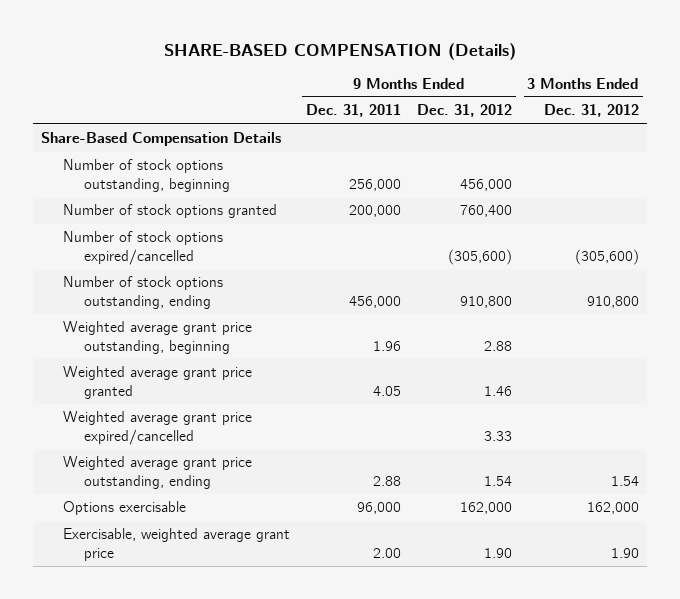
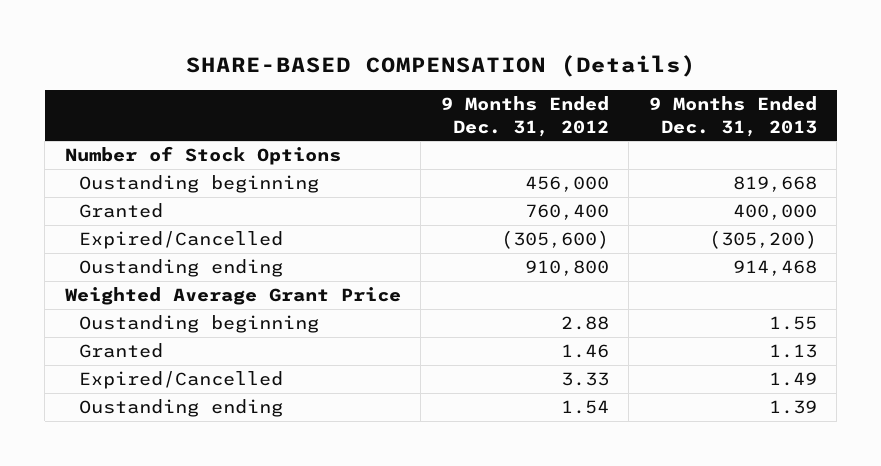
- | 9 Months Ended Dec. 31, 2011 | 9 Months Ended Dec. 31, 2012 | 3 Months Ended Dec. 31, 2012
+ | 9 Months Ended Dec. 31, 2012 | 9 Months Ended Dec. 31, 2013
- Share-Based Compensation Details
- Number of stock options outstanding, beginning | 256,000 | 456,000 |
- Number of stock options granted | 200,000 | 760,400 |
- Number of stock options expired/cancelled | | (305,600) | (305,600)
- Number of stock options outstanding, ending | 456,000 | 910,800 | 910,800
- Weighted average grant price outstanding, beginning | 1.96 | 2.88 |
- Weighted average grant price granted | 4.05 | 1.46 |
- Weighted average grant price expired/cancelled | | 3.33 |
- Weighted average grant price outstanding, ending | 2.88 | 1.54 | 1.54
- Options exercisable | 96,000 | 162,000 | 162,000
- Exercisable, weighted average grant price | 2.00 | 1.90 | 1.90
+ Number of Stock Options
+ Oustanding beginning | 456,000 | 819,668
+ Granted | 760,400 | 400,000
+ Expired/Cancelled | (305,600) | (305,200)
+ Oustanding ending | 910,800 | 914,468
+ Weighted Average Grant Price
+ Oustanding beginning | 2.88 | 1.55
+ Granted | 1.46 | 1.13
+ Expired/Cancelled | 3.33 | 1.49
+ Oustanding ending | 1.54 | 1.39

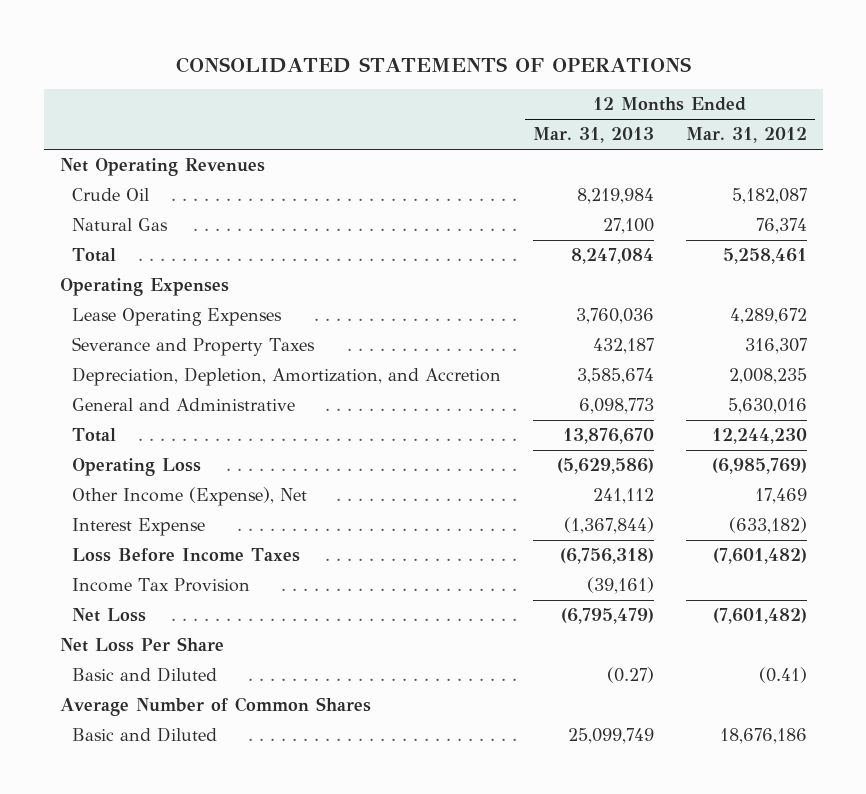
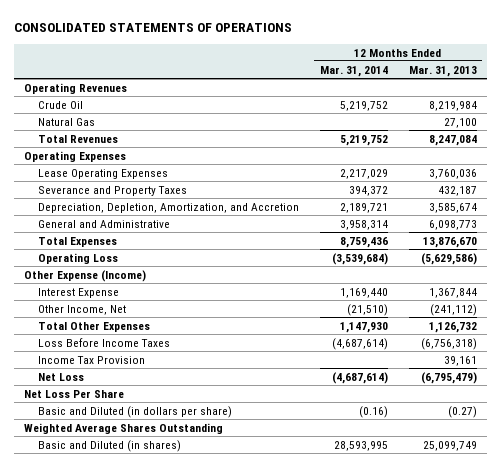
- | 12 Months Ended Mar. 31, 2013 | 12 Months Ended Mar. 31, 2012
+ | 12 Months Ended Mar. 31, 2014 | 12 Months Ended Mar. 31, 2013
- Net Operating Revenues
+ Operating Revenues
- Total | 8,247,084 | 5,258,461
+ Total Revenues | 5,219,752 | 8,247,084
- Total | 13,876,670 | 12,244,230
+ Total Expenses | 8,759,436 | 13,876,670
- Other Income (Expense), Net | 241,112 | 17,469
- Interest Expense | (1,367,844) | (633,182)
+ Other Expense (Income)
+ Interest Expense | 1,169,440 | 1,367,844
+ Other Income, Net | (21,510) | (241,112)
+ Total Other Expenses | 1,147,930 | 1,126,732
- Income Tax Provision | (39,161) |
+ Income Tax Provision | | 39,161
- Basic and Diluted | (0.27) | (0.41)
- Average Number of Common Shares
- Basic and Diluted | 25,099,749 | 18,676,186
+ Basic and Diluted (in dollars per share) | (0.16) | (0.27)
+ Weighted Average Shares Outstanding
+ Basic and Diluted (in shares) | 28,593,995 | 25,099,749

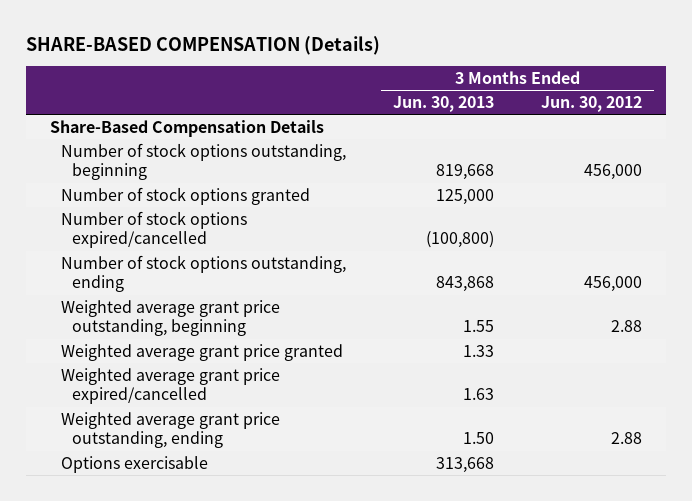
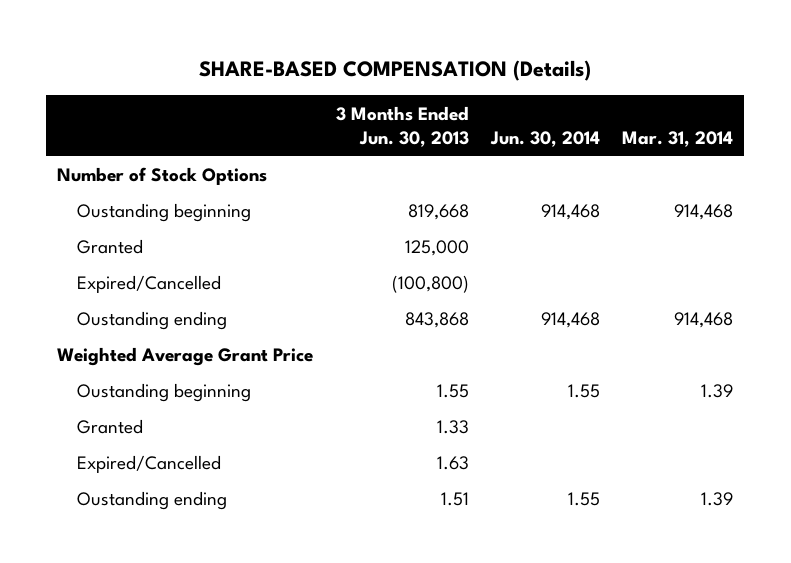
- | 3 Months Ended Jun. 30, 2013 | 3 Months Ended Jun. 30, 2012
+ | 3 Months Ended Jun. 30, 2013 | Jun. 30, 2014 | Mar. 31, 2014
- Share-Based Compensation Details
- Number of stock options outstanding, beginning | 819,668 | 456,000
- Number of stock options granted | 125,000 |
- Number of stock options expired/cancelled | (100,800) |
- Number of stock options outstanding, ending | 843,868 | 456,000
- Weighted average grant price outstanding, beginning | 1.55 | 2.88
- Weighted average grant price granted | 1.33 |
- Weighted average grant price expired/cancelled | 1.63 |
- Weighted average grant price outstanding, ending | 1.50 | 2.88
- Options exercisable | 313,668 |
+ Number of Stock Options
+ Oustanding beginning | 819,668 | 914,468 | 914,468
+ Granted | 125,000 | |
+ Expired/Cancelled | (100,800) | |
+ Oustanding ending | 843,868 | 914,468 | 914,468
+ Weighted Average Grant Price
+ Oustanding beginning | 1.55 | 1.55 | 1.39
+ Granted | 1.33 | |
+ Expired/Cancelled | 1.63 | |
+ Oustanding ending | 1.51 | 1.55 | 1.39

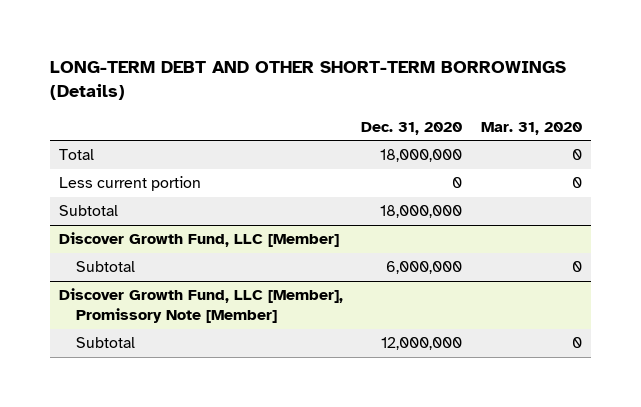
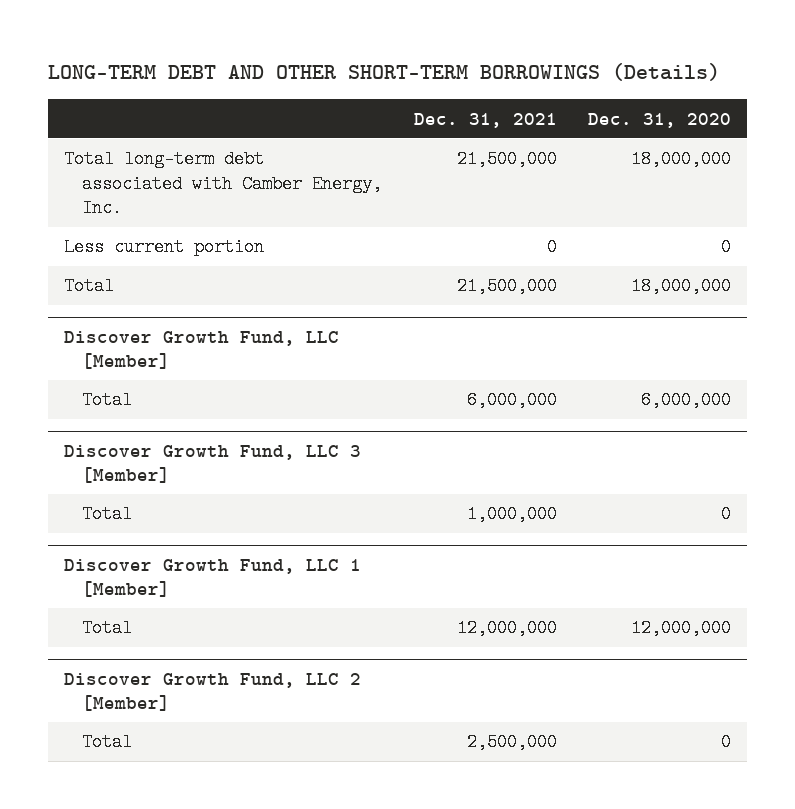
- | Dec. 31, 2020 | Mar. 31, 2020
+ | Dec. 31, 2021 | Dec. 31, 2020
+ Total long-term debt associated with Camber Energy, Inc. | 21,500,000 | 18,000,000
- Subtotal | 18,000,000 |
moved down: Total | 21,500,000 | 18,000,000
@ Discover Growth Fund, LLC [Member]
- Subtotal | 6,000,000 | 0
- Discover Growth Fund, LLC [Member], Promissory Note [Member]
- Subtotal | 12,000,000 | 0
@ Discover Growth Fund, LLC [Member]
+ Total | 6,000,000 | 6,000,000
+ Discover Growth Fund, LLC 3 [Member]
+ Total | 1,000,000 | 0
+ Discover Growth Fund, LLC 1 [Member]
+ Total | 12,000,000 | 12,000,000
+ Discover Growth Fund, LLC 2 [Member]
+ Total | 2,500,000 | 0

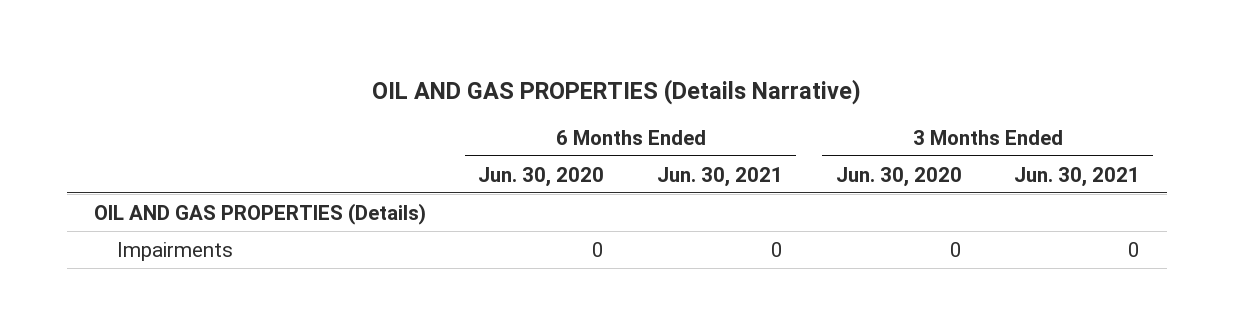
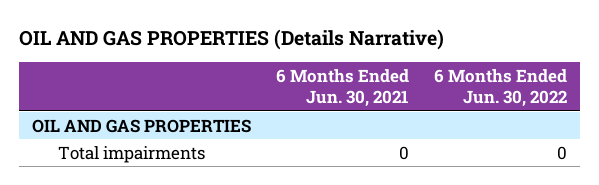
- | 6 Months Ended Jun. 30, 2020 | 6 Months Ended Jun. 30, 2021 | 3 Months Ended Jun. 30, 2020 | 3 Months Ended Jun. 30, 2021
+ | 6 Months Ended Jun. 30, 2021 | 6 Months Ended Jun. 30, 2022
- OIL AND GAS PROPERTIES (Details)
- Impairments | 0 | 0 | 0 | 0
+ OIL AND GAS PROPERTIES
+ Total impairments | 0 | 0

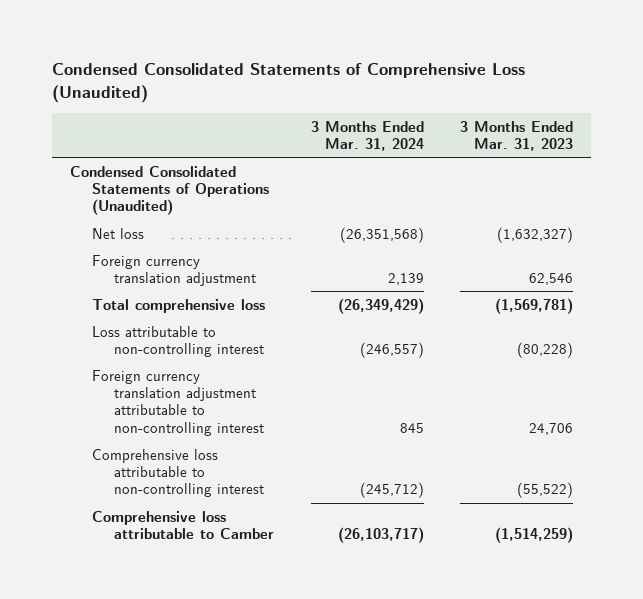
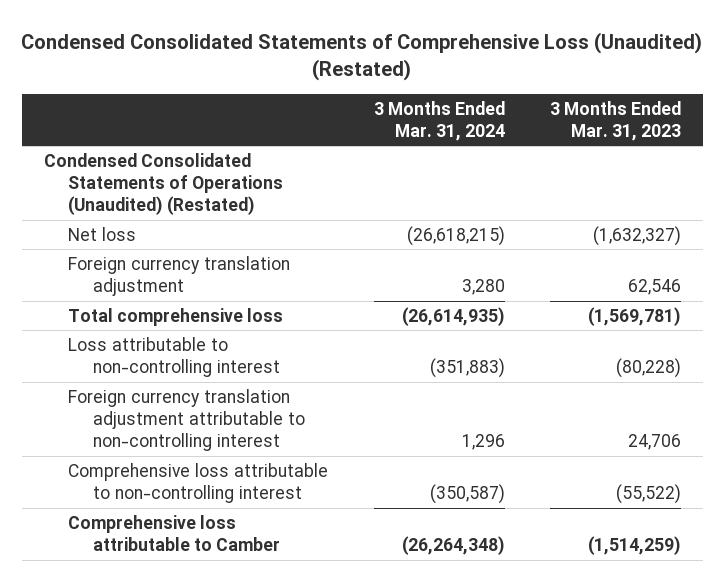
- Condensed Consolidated Statements of Comprehensive Loss (Unaudited)
+ Condensed Consolidated Statements of Comprehensive Loss (Unaudited) (Restated)
- Condensed Consolidated Statements of Operations (Unaudited)
- Net loss | (26,351,568) | (1,632,327)
- Foreign currency translation adjustment | 2,139 | 62,546
- Total comprehensive loss | (26,349,429) | (1,569,781)
- Loss attributable to non-controlling interest | (246,557) | (80,228)
- Foreign currency translation adjustment attributable to non-controlling interest | 845 | 24,706
- Comprehensive loss attributable to non-controlling interest | (245,712) | (55,522)
- Comprehensive loss attributable to Camber | (26,103,717) | (1,514,259)
+ Condensed Consolidated Statements of Operations (Unaudited) (Restated)
+ Net loss | (26,618,215) | (1,632,327)
+ Foreign currency translation adjustment | 3,280 | 62,546
+ Total comprehensive loss | (26,614,935) | (1,569,781)
+ Loss attributable to non-controlling interest | (351,883) | (80,228)
+ Foreign currency translation adjustment attributable to non-controlling interest | 1,296 | 24,706
+ Comprehensive loss attributable to non-controlling interest | (350,587) | (55,522)
+ Comprehensive loss attributable to Camber | (26,264,348) | (1,514,259)

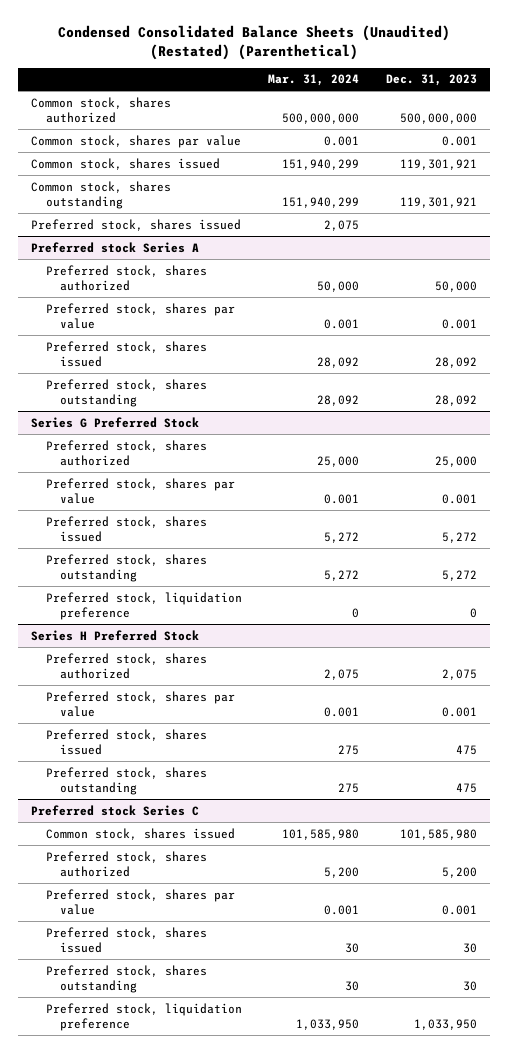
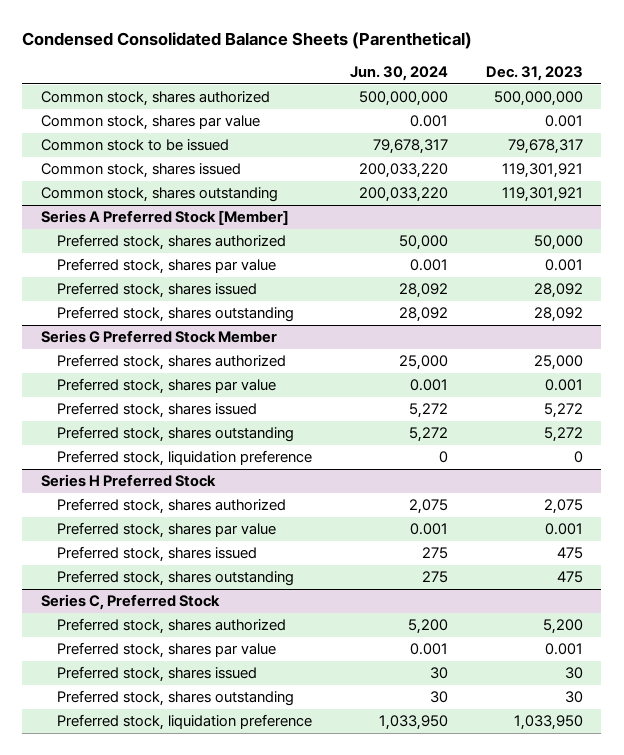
- Condensed Consolidated Balance Sheets (Unaudited) (Restated) (Parenthetical)
+ Condensed Consolidated Balance Sheets (Parenthetical)
- | Mar. 31, 2024 | Dec. 31, 2023
+ | Jun. 30, 2024 | Dec. 31, 2023
+ Common stock to be issued | 79,678,317 | 79,678,317
- Preferred stock, shares issued | 2,075 |
- Preferred stock Series A
+ Series A Preferred Stock [Member]
- Series G Preferred Stock
+ Series G Preferred Stock Member
- Preferred stock Series C
- Common stock, shares issued | 101,585,980 | 101,585,980
+ Series C, Preferred Stock

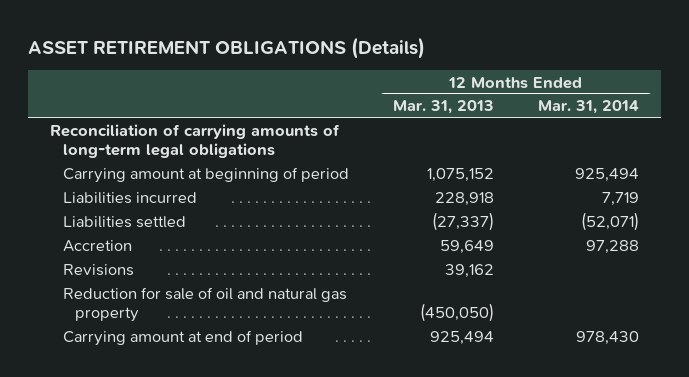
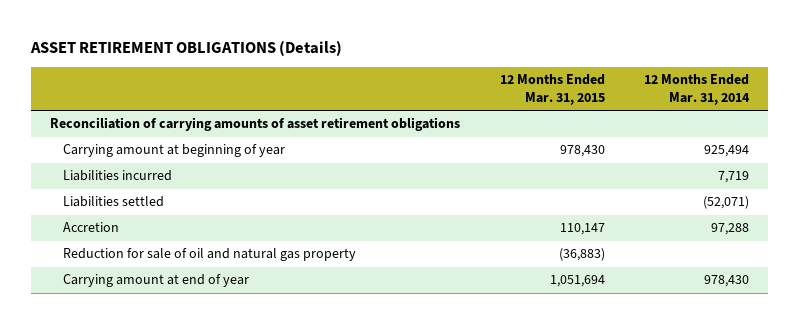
- | 12 Months Ended Mar. 31, 2013 | 12 Months Ended Mar. 31, 2014
+ | 12 Months Ended Mar. 31, 2015 | 12 Months Ended Mar. 31, 2014
- Reconciliation of carrying amounts of long-term legal obligations
- Carrying amount at beginning of period | 1,075,152 | 925,494
+ Reconciliation of carrying amounts of asset retirement obligations
+ Carrying amount at beginning of year | 978,430 | 925,494
- Revisions | 39,162 |
- Carrying amount at end of period | 925,494 | 978,430
+ Carrying amount at end of year | 1,051,694 | 978,430

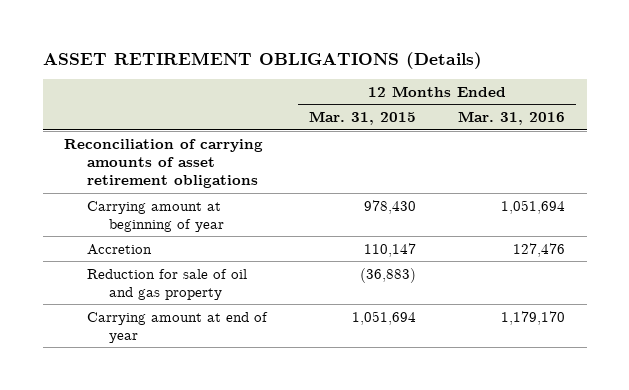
- | 12 Months Ended Mar. 31, 2015 | 12 Months Ended Mar. 31, 2014
+ | 12 Months Ended Mar. 31, 2015 | 12 Months Ended Mar. 31, 2016
- Liabilities incurred | | 7,719
- Liabilities settled | | (52,071)
- Reduction for sale of oil and natural gas property | (36,883) |
+ Reduction for sale of oil and gas property | (36,883) |

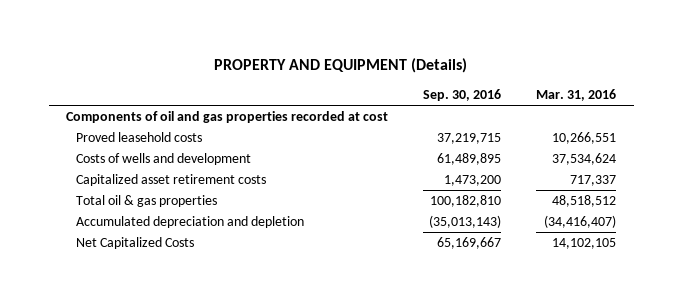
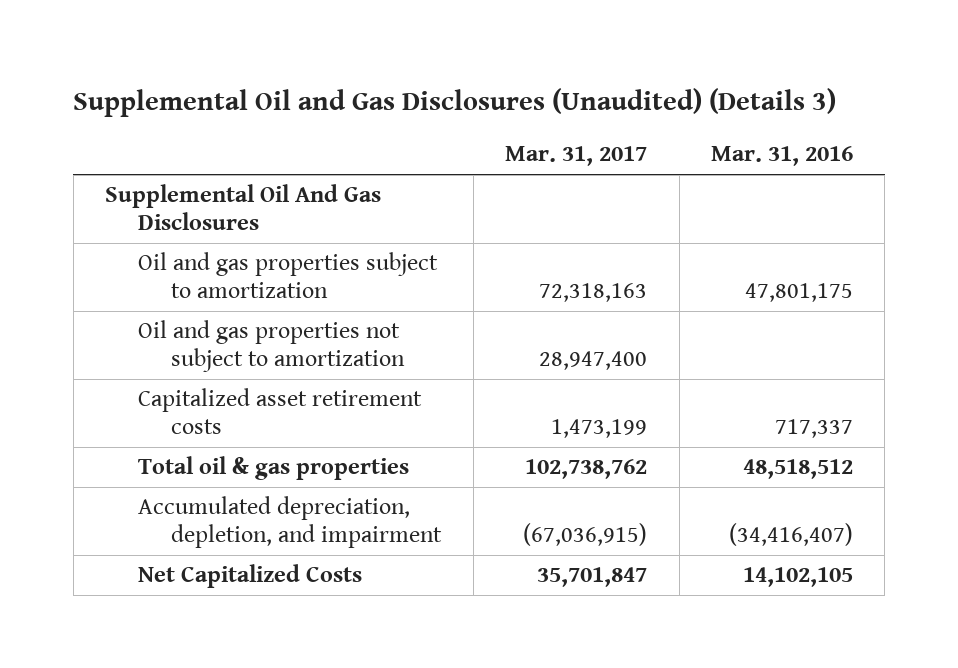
- PROPERTY AND EQUIPMENT (Details)
+ Supplemental Oil and Gas Disclosures (Unaudited) (Details 3)
- | Sep. 30, 2016 | Mar. 31, 2016
+ | Mar. 31, 2017 | Mar. 31, 2016
- Components of oil and gas properties recorded at cost
- Proved leasehold costs | 37,219,715 | 10,266,551
- Costs of wells and development | 61,489,895 | 37,534,624
+ Supplemental Oil And Gas Disclosures
+ Oil and gas properties subject to amortization | 72,318,163 | 47,801,175
+ Oil and gas properties not subject to amortization | 28,947,400 |
- Accumulated depreciation and depletion | (35,013,143) | (34,416,407)
+ Accumulated depreciation, depletion, and impairment | (67,036,915) | (34,416,407)

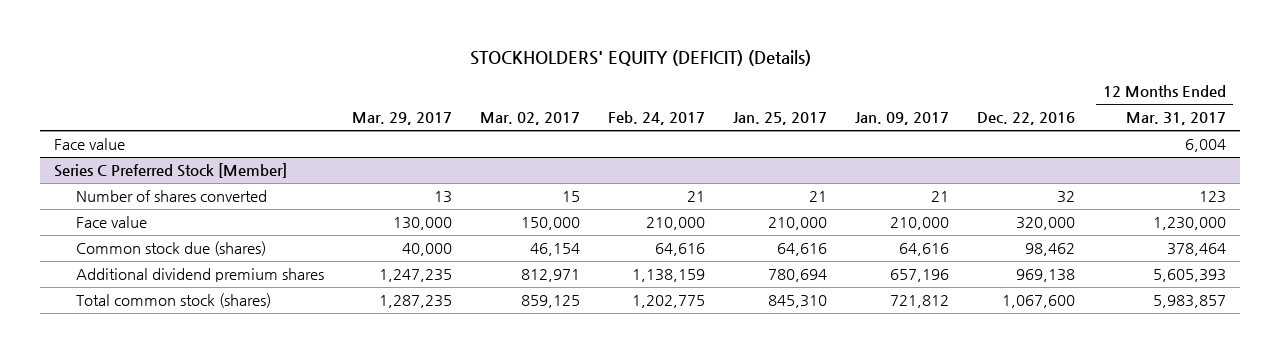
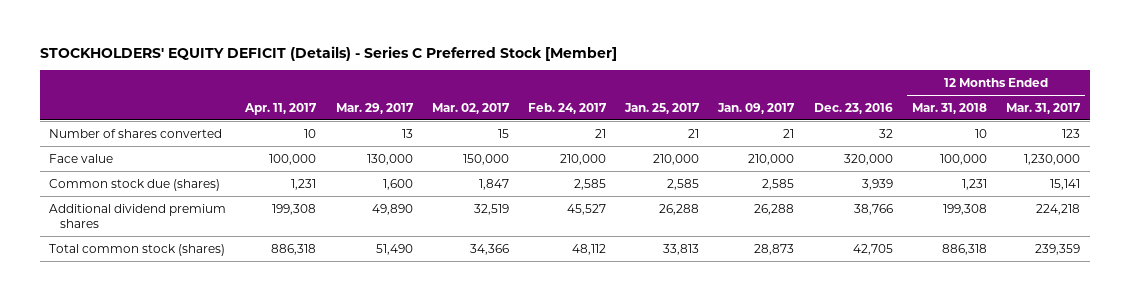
- STOCKHOLDERS' EQUITY (DEFICIT) (Details)
+ STOCKHOLDERS' EQUITY DEFICIT (Details) - Series C Preferred Stock [Member]
- | Mar. 29, 2017 | Mar. 02, 2017 | Feb. 24, 2017 | Jan. 25, 2017 | Jan. 09, 2017 | Dec. 22, 2016 | 12 Months Ended Mar. 31, 2017
+ | Apr. 11, 2017 | Mar. 29, 2017 | Mar. 02, 2017 | Feb. 24, 2017 | Jan. 25, 2017 | Jan. 09, 2017 | Dec. 23, 2016 | 12 Months Ended Mar. 31, 2018 | 12 Months Ended Mar. 31, 2017
- Face value | | | | | | | 6,004
- Series C Preferred Stock [Member]
- Common stock due (shares) | 40,000 | 46,154 | 64,616 | 64,616 | 64,616 | 98,462 | 378,464
- Additional dividend premium shares | 1,247,235 | 812,971 | 1,138,159 | 780,694 | 657,196 | 969,138 | 5,605,393
- Total common stock (shares) | 1,287,235 | 859,125 | 1,202,775 | 845,310 | 721,812 | 1,067,600 | 5,983,857
+ Common stock due (shares) | 1,231 | 1,600 | 1,847 | 2,585 | 2,585 | 2,585 | 3,939 | 1,231 | 15,141
+ Additional dividend premium shares | 199,308 | 49,890 | 32,519 | 45,527 | 26,288 | 26,288 | 38,766 | 199,308 | 224,218
+ Total common stock (shares) | 886,318 | 51,490 | 34,366 | 48,112 | 33,813 | 28,873 | 42,705 | 886,318 | 239,359

